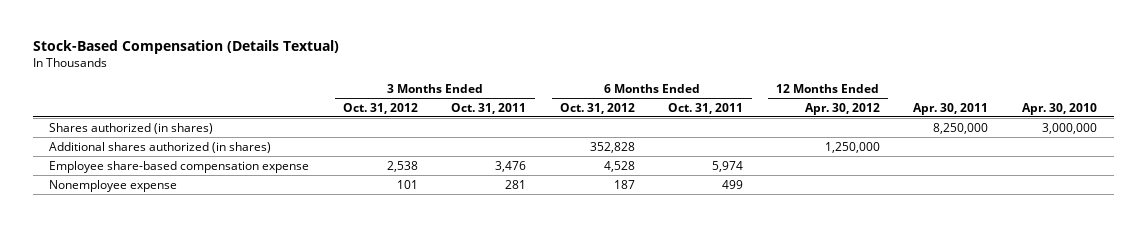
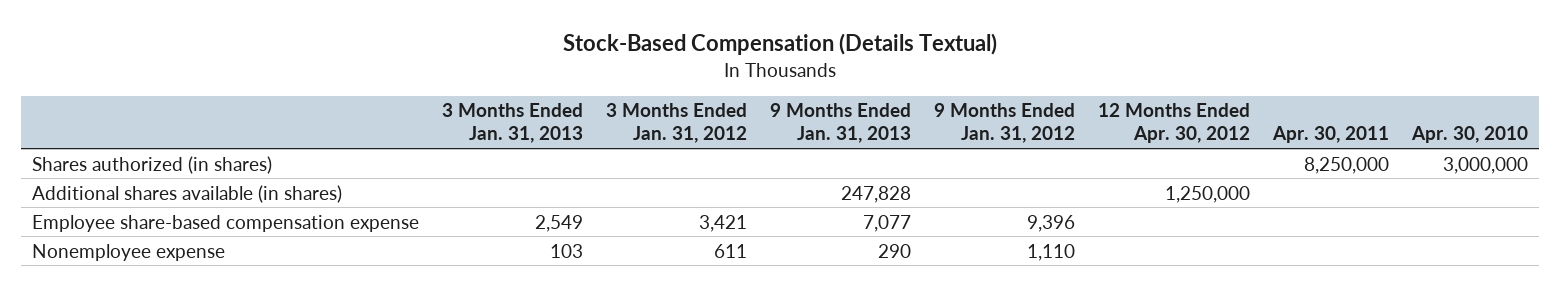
- | 3 Months Ended Oct. 31, 2012 | 3 Months Ended Oct. 31, 2011 | 6 Months Ended Oct. 31, 2012 | 6 Months Ended Oct. 31, 2011 | 12 Months Ended Apr. 30, 2012 | Apr. 30, 2011 | Apr. 30, 2010
+ | 3 Months Ended Jan. 31, 2013 | 3 Months Ended Jan. 31, 2012 | 9 Months Ended Jan. 31, 2013 | 9 Months Ended Jan. 31, 2012 | 12 Months Ended Apr. 30, 2012 | Apr. 30, 2011 | Apr. 30, 2010
- Additional shares authorized (in shares) | | | 352,828 | | 1,250,000 | |
+ Additional shares available (in shares) | | | 247,828 | | 1,250,000 | |

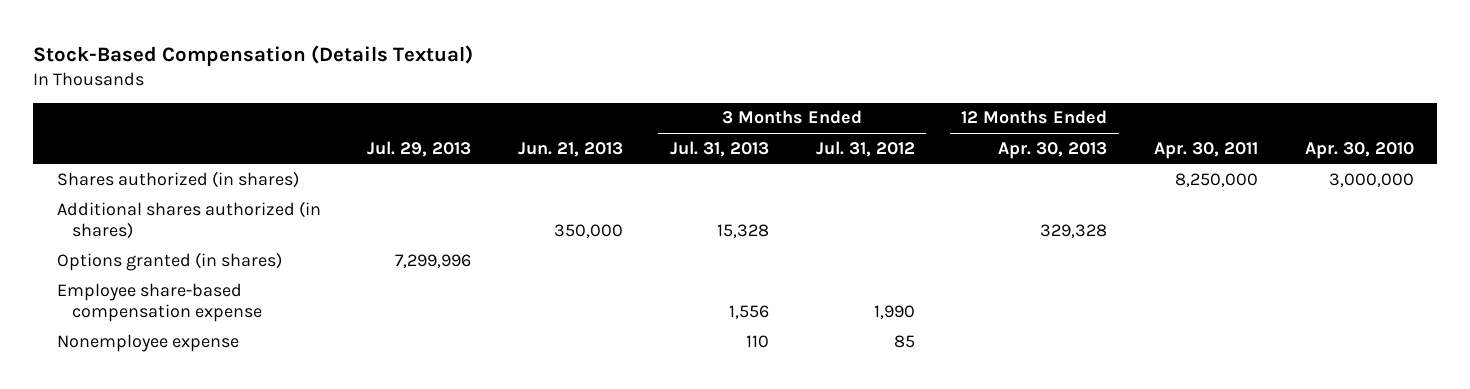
- | 3 Months Ended Jan. 31, 2013 | 3 Months Ended Jan. 31, 2012 | 9 Months Ended Jan. 31, 2013 | 9 Months Ended Jan. 31, 2012 | 12 Months Ended Apr. 30, 2012 | Apr. 30, 2011 | Apr. 30, 2010
+ | Jul. 29, 2013 | Jun. 21, 2013 | 3 Months Ended Jul. 31, 2013 | 3 Months Ended Jul. 31, 2012 | 12 Months Ended Apr. 30, 2013 | Apr. 30, 2011 | Apr. 30, 2010
- Additional shares available (in shares) | | | 247,828 | | 1,250,000 | |
+ Additional shares authorized (in shares) | | 350,000 | 15,328 | | 329,328 | |
+ Options granted (in shares) | 7,299,996 | | | | | |

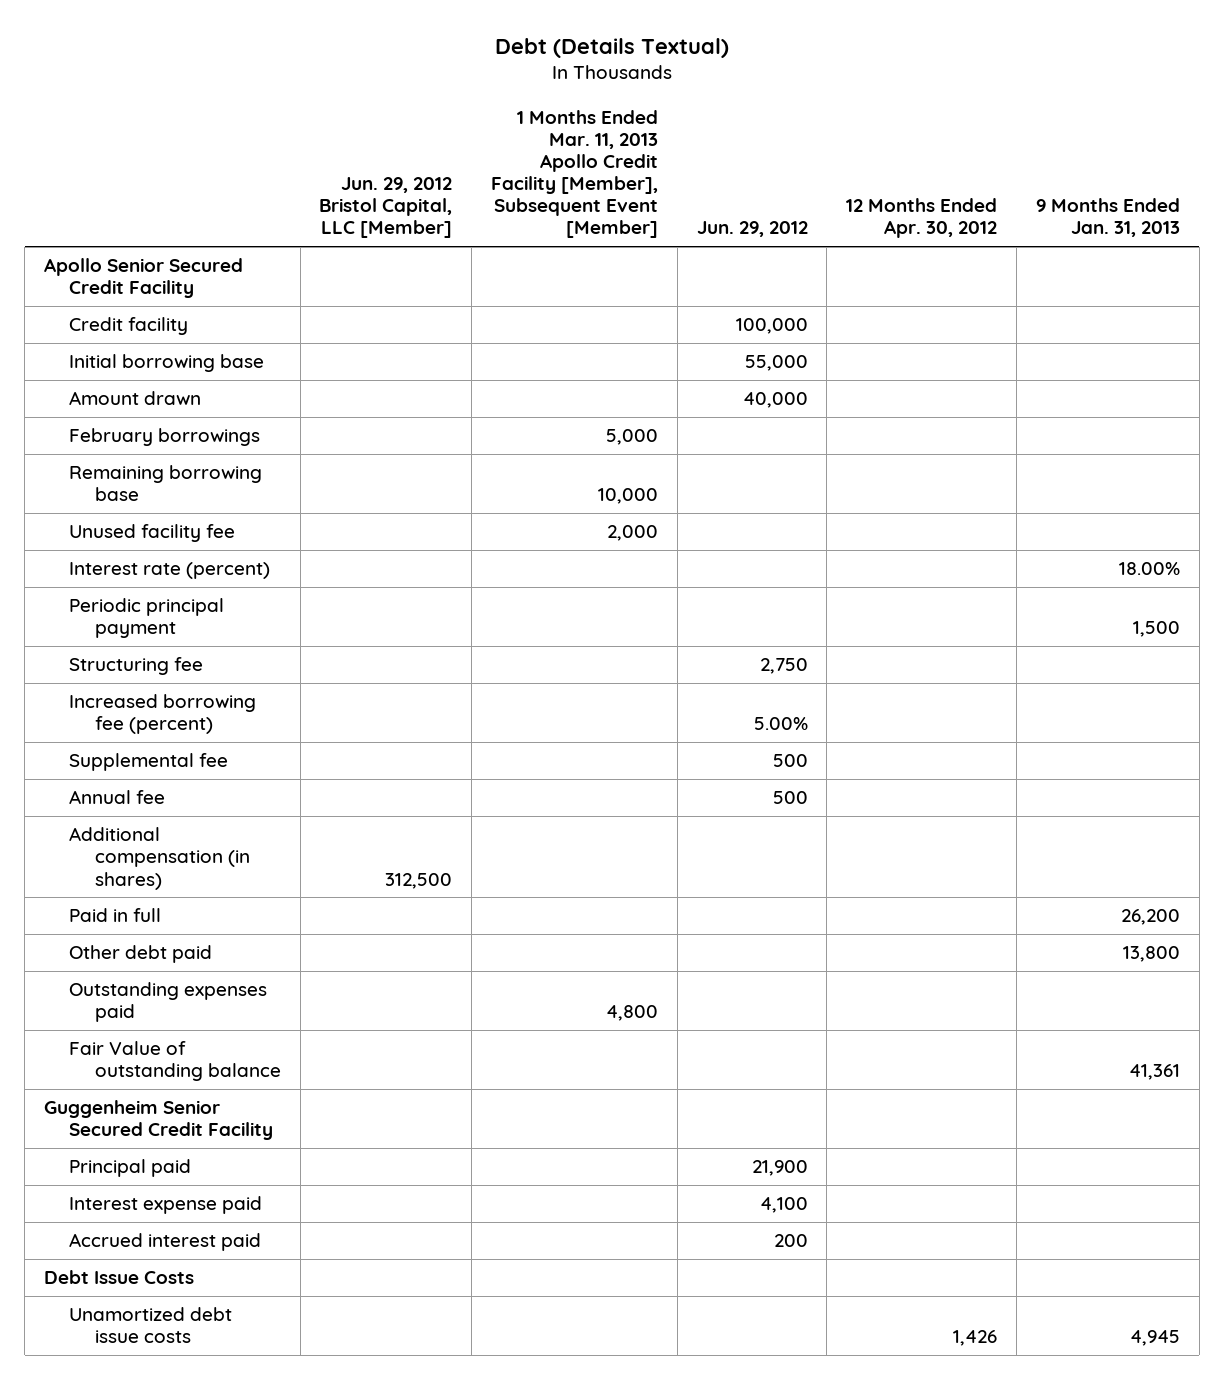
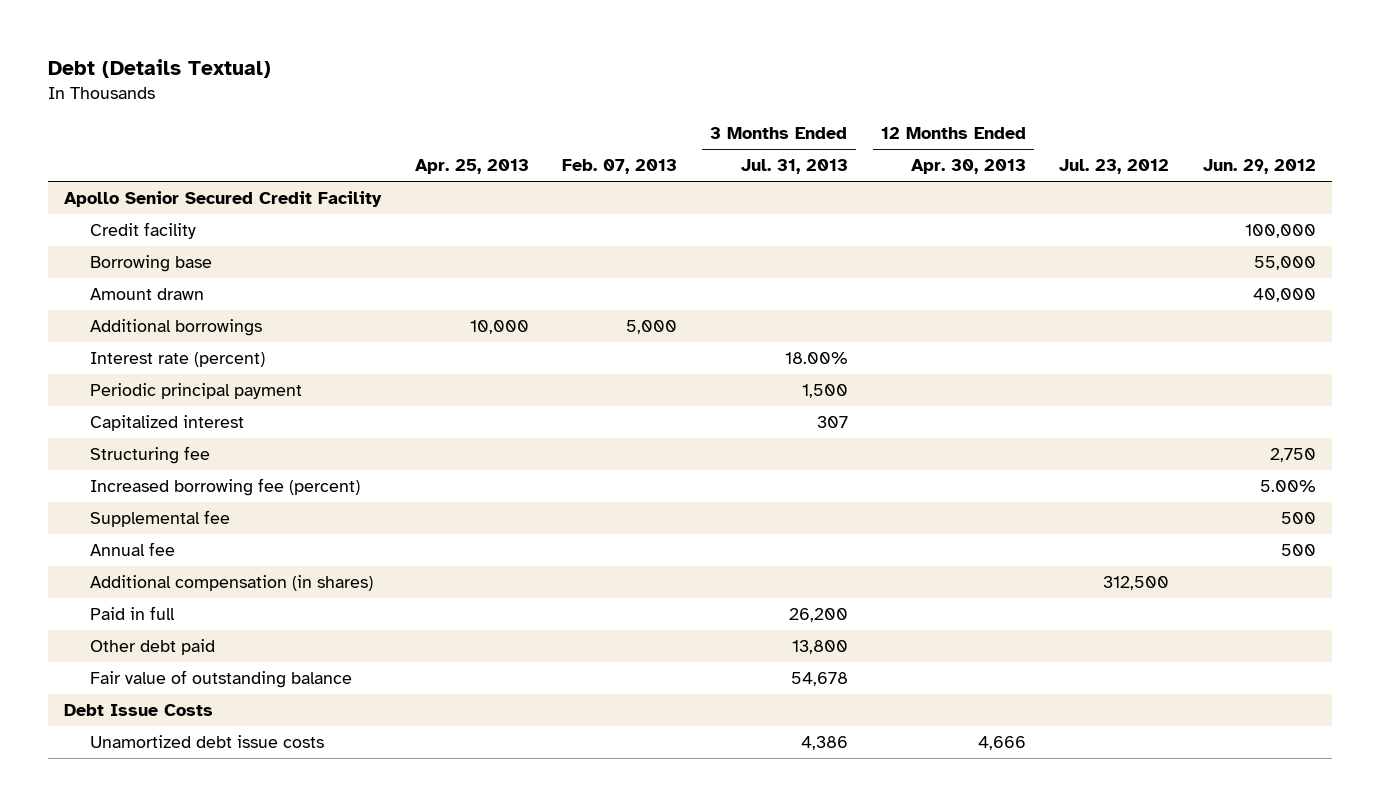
- | Jun. 29, 2012 Bristol Capital, LLC [Member] | 1 Months Ended Mar. 11, 2013 Apollo Credit Facility [Member], Subsequent Event [Member] | Jun. 29, 2012 | 12 Months Ended Apr. 30, 2012 | 9 Months Ended Jan. 31, 2013
+ | Apr. 25, 2013 | Feb. 07, 2013 | 3 Months Ended Jul. 31, 2013 | 12 Months Ended Apr. 30, 2013 | Jul. 23, 2012 | Jun. 29, 2012
- Initial borrowing base | | | 55,000 | |
+ Borrowing base | | | | | | 55,000
- February borrowings | | 5,000 | | |
- Remaining borrowing base | | 10,000 | | |
- Unused facility fee | | 2,000 | | |
+ Additional borrowings | 10,000 | 5,000 | | | |
+ Capitalized interest | | | 307 | | |
- Outstanding expenses paid | | 4,800 | | |
- Fair Value of outstanding balance | | | | | 41,361
- Guggenheim Senior Secured Credit Facility
- Principal paid | | | 21,900 | |
- Interest expense paid | | | 4,100 | |
- Accrued interest paid | | | 200 | |
+ Fair value of outstanding balance | | | 54,678 | | |

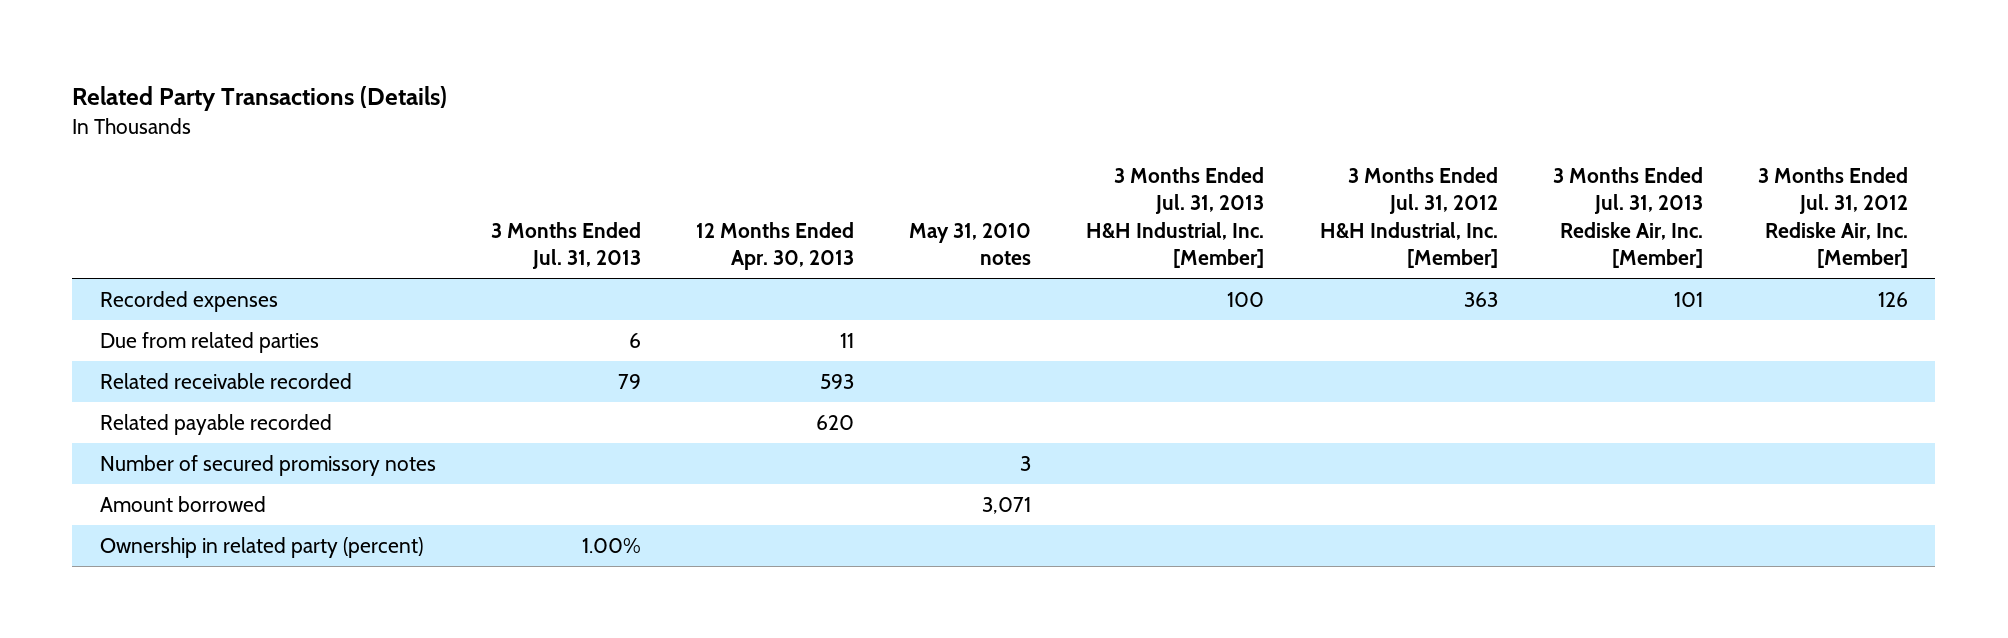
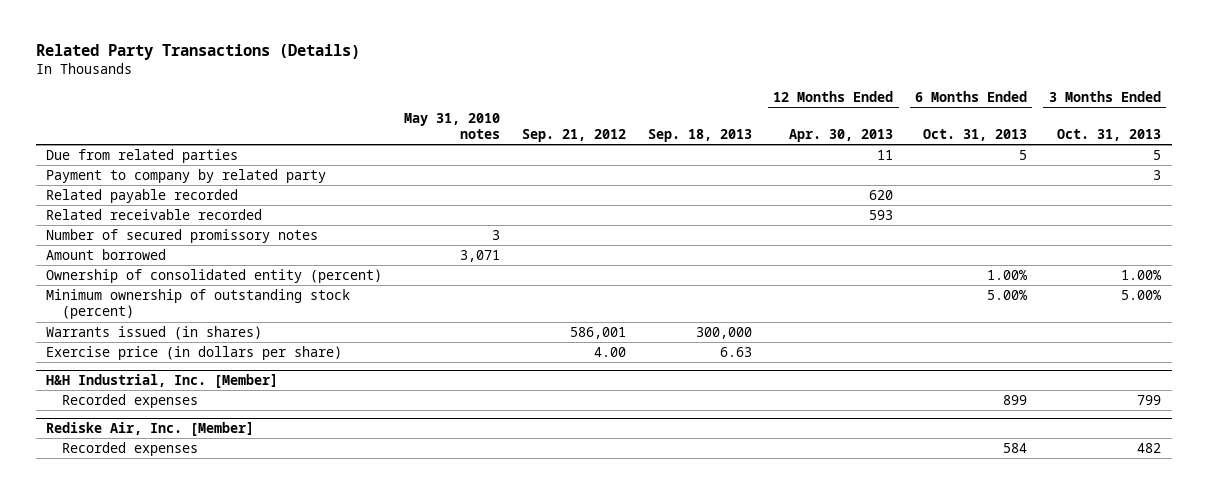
- | 3 Months Ended Jul. 31, 2013 | 12 Months Ended Apr. 30, 2013 | May 31, 2010 notes | 3 Months Ended Jul. 31, 2013 H&H Industrial, Inc. [Member] | 3 Months Ended Jul. 31, 2012 H&H Industrial, Inc. [Member] | 3 Months Ended Jul. 31, 2013 Rediske Air, Inc. [Member] | 3 Months Ended Jul. 31, 2012 Rediske Air, Inc. [Member]
+ | May 31, 2010 notes | Sep. 21, 2012 | Sep. 18, 2013 | 12 Months Ended Apr. 30, 2013 | 6 Months Ended Oct. 31, 2013 | 3 Months Ended Oct. 31, 2013
- Recorded expenses | | | | 100 | 363 | 101 | 126
+ Payment to company by related party | | | | | | 3
moved down: Related receivable recorded | | | | 593 | |
- Ownership in related party (percent) | 1.00% | | | | | |
+ Ownership of consolidated entity (percent) | | | | | 1.00% | 1.00%
+ Minimum ownership of outstanding stock (percent) | | | | | 5.00% | 5.00%
+ Warrants issued (in shares) | | 586,001 | 300,000 | | |
+ Exercise price (in dollars per share) | | 4.00 | 6.63 | | |
+ H&H Industrial, Inc. [Member]
+ Recorded expenses | | | | | 899 | 799
+ Rediske Air, Inc. [Member]
+ Recorded expenses | | | | | 584 | 482

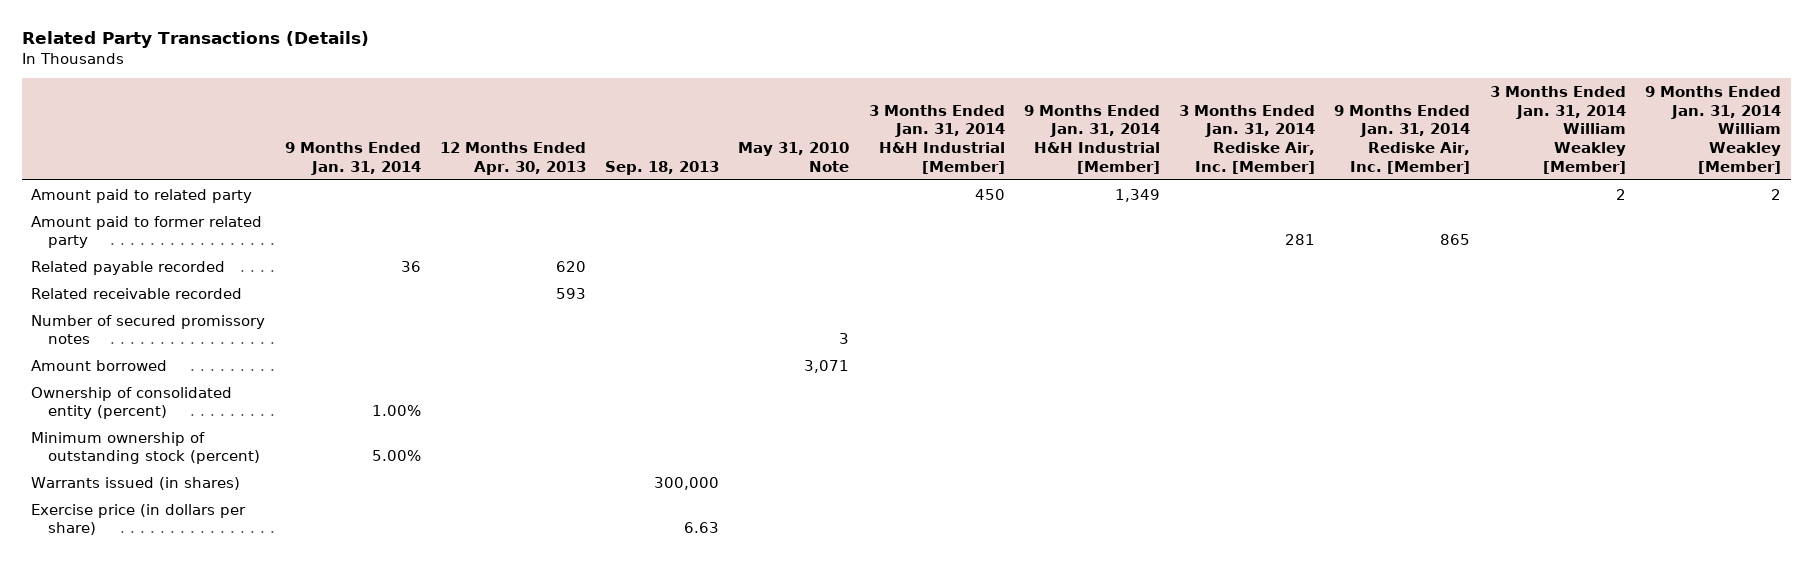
- | May 31, 2010 notes | Sep. 21, 2012 | Sep. 18, 2013 | 12 Months Ended Apr. 30, 2013 | 6 Months Ended Oct. 31, 2013 | 3 Months Ended Oct. 31, 2013
+ | 9 Months Ended Jan. 31, 2014 | 12 Months Ended Apr. 30, 2013 | Sep. 18, 2013 | May 31, 2010 Note | 3 Months Ended Jan. 31, 2014 H&H Industrial [Member] | 9 Months Ended Jan. 31, 2014 H&H Industrial [Member] | 3 Months Ended Jan. 31, 2014 Rediske Air, Inc. [Member] | 9 Months Ended Jan. 31, 2014 Rediske Air, Inc. [Member] | 3 Months Ended Jan. 31, 2014 William Weakley [Member] | 9 Months Ended Jan. 31, 2014 William Weakley [Member]
- Due from related parties | | | | 11 | 5 | 5
- Payment to company by related party | | | | | | 3
+ Amount paid to related party | | | | | 450 | 1,349 | | | 2 | 2
+ Amount paid to former related party | | | | | | | 281 | 865 | |
- H&H Industrial, Inc. [Member]
- Recorded expenses | | | | | 899 | 799
- Rediske Air, Inc. [Member]
- Recorded expenses | | | | | 584 | 482

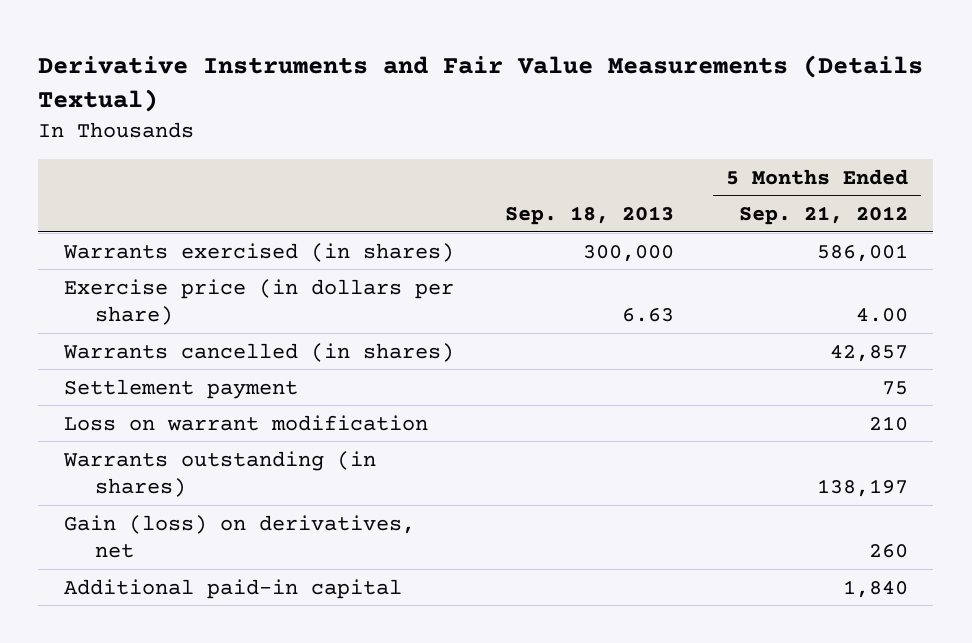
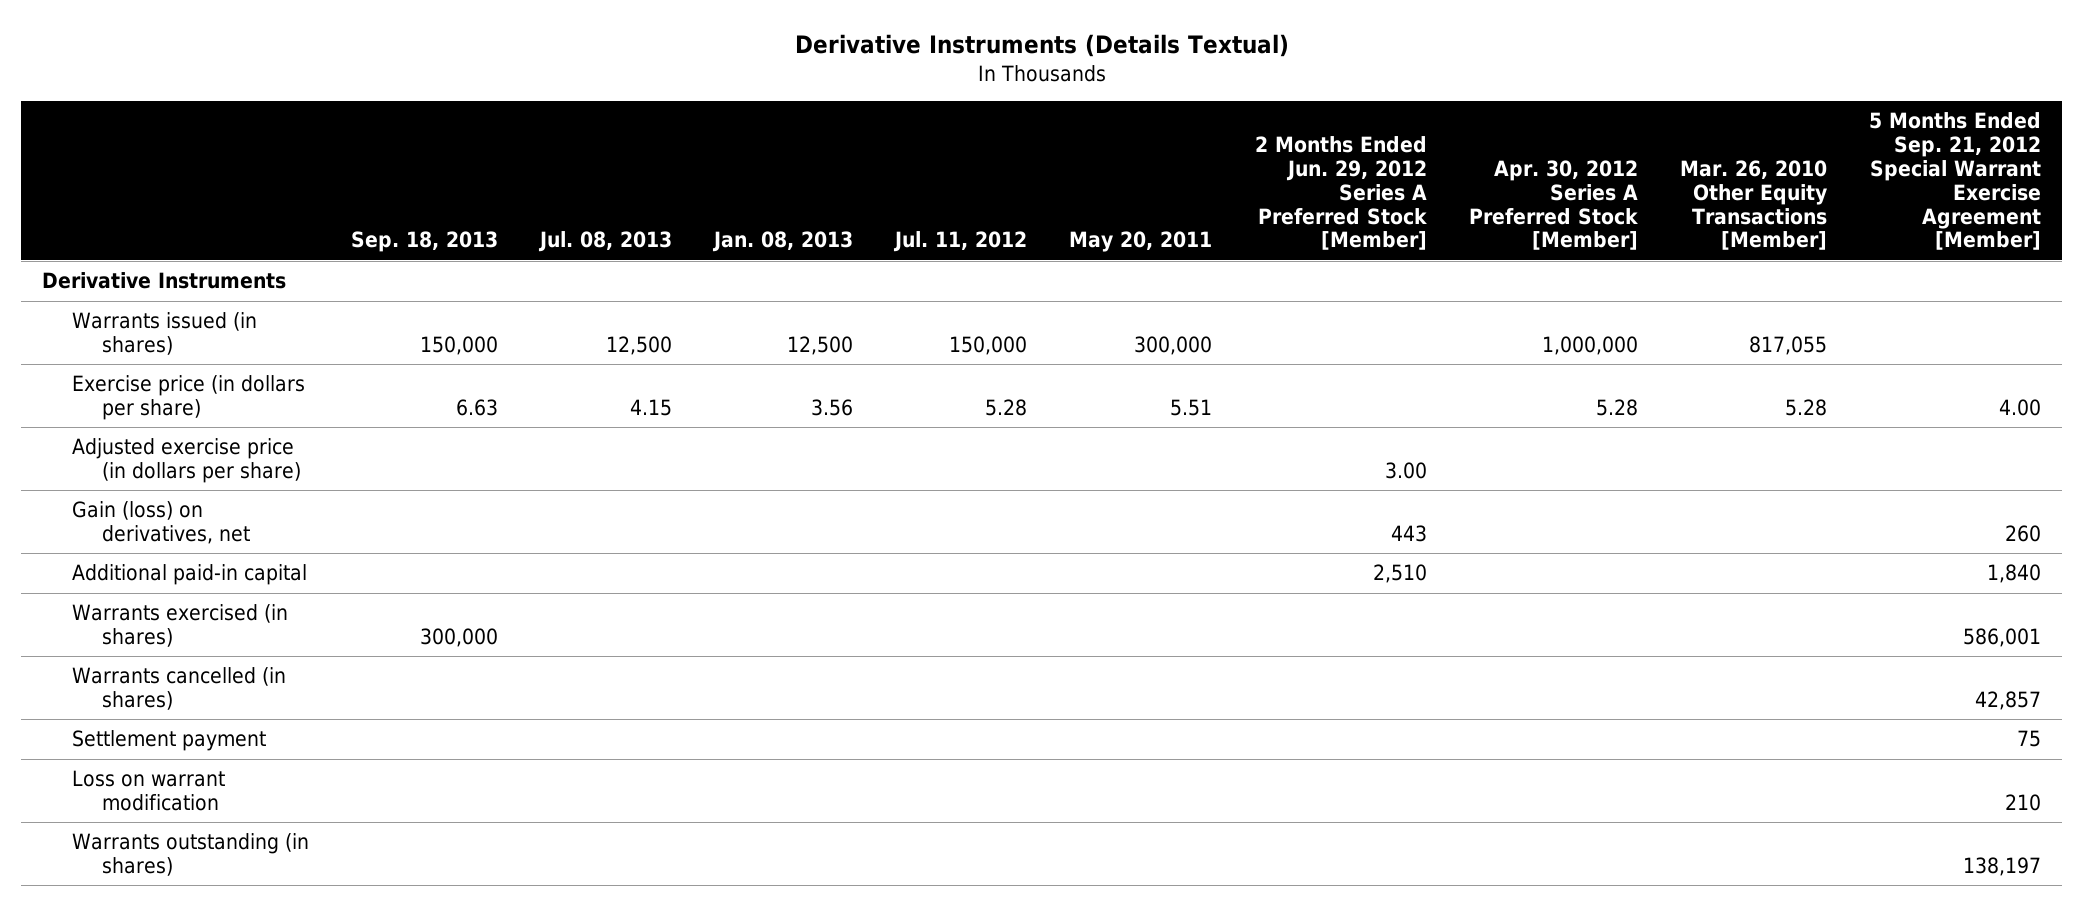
- Derivative Instruments and Fair Value Measurements (Details Textual)
+ Derivative Instruments (Details Textual)
- | Sep. 18, 2013 | 5 Months Ended Sep. 21, 2012
+ | Sep. 18, 2013 | Jul. 08, 2013 | Jan. 08, 2013 | Jul. 11, 2012 | May 20, 2011 | 2 Months Ended Jun. 29, 2012 Series A Preferred Stock [Member] | Apr. 30, 2012 Series A Preferred Stock [Member] | Mar. 26, 2010 Other Equity Transactions [Member] | 5 Months Ended Sep. 21, 2012 Special Warrant Exercise Agreement [Member]
+ Derivative Instruments
+ Warrants issued (in shares) | 150,000 | 12,500 | 12,500 | 150,000 | 300,000 | | 1,000,000 | 817,055 |
+ Adjusted exercise price (in dollars per share) | | | | | | 3.00 | | |
moved up: Gain (loss) on derivatives, net | | | | | | 443 | | | 260
moved up: Additional paid-in capital | | | | | | 2,510 | | | 1,840
moved down: Warrants exercised (in shares) | 300,000 | | | | | | | | 586,001

